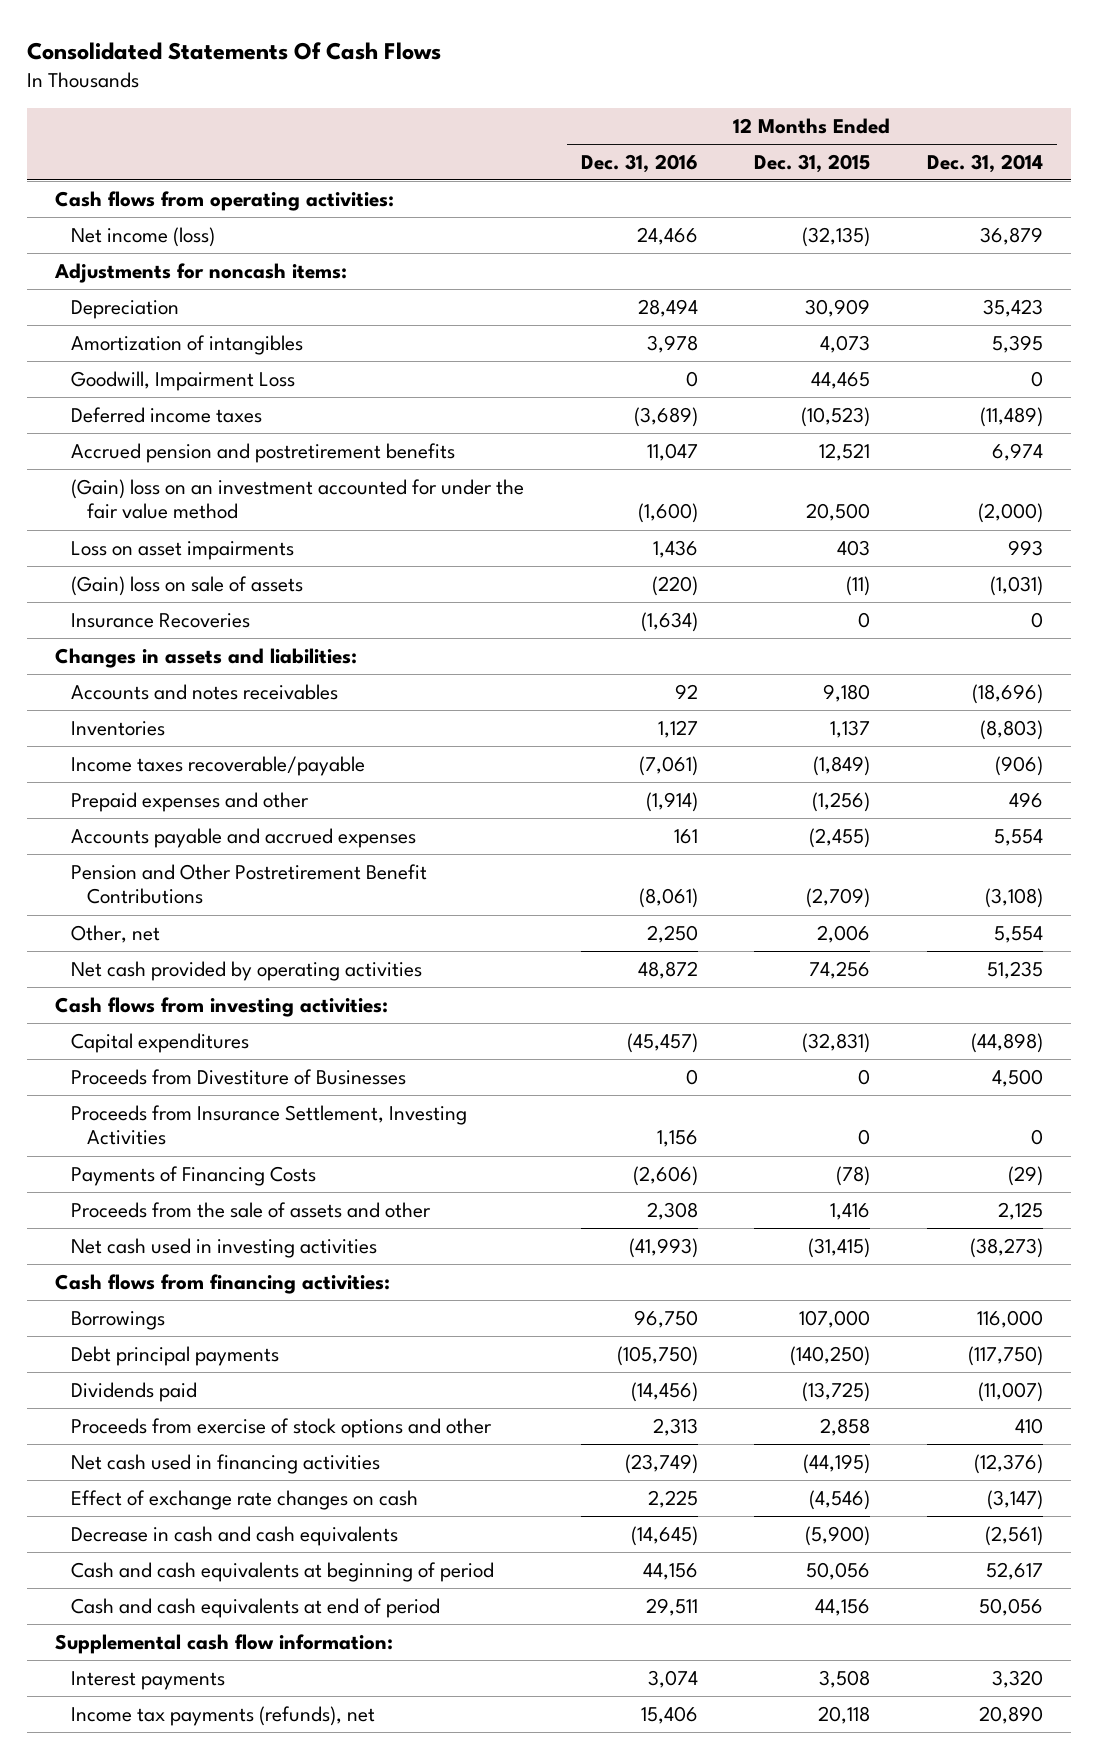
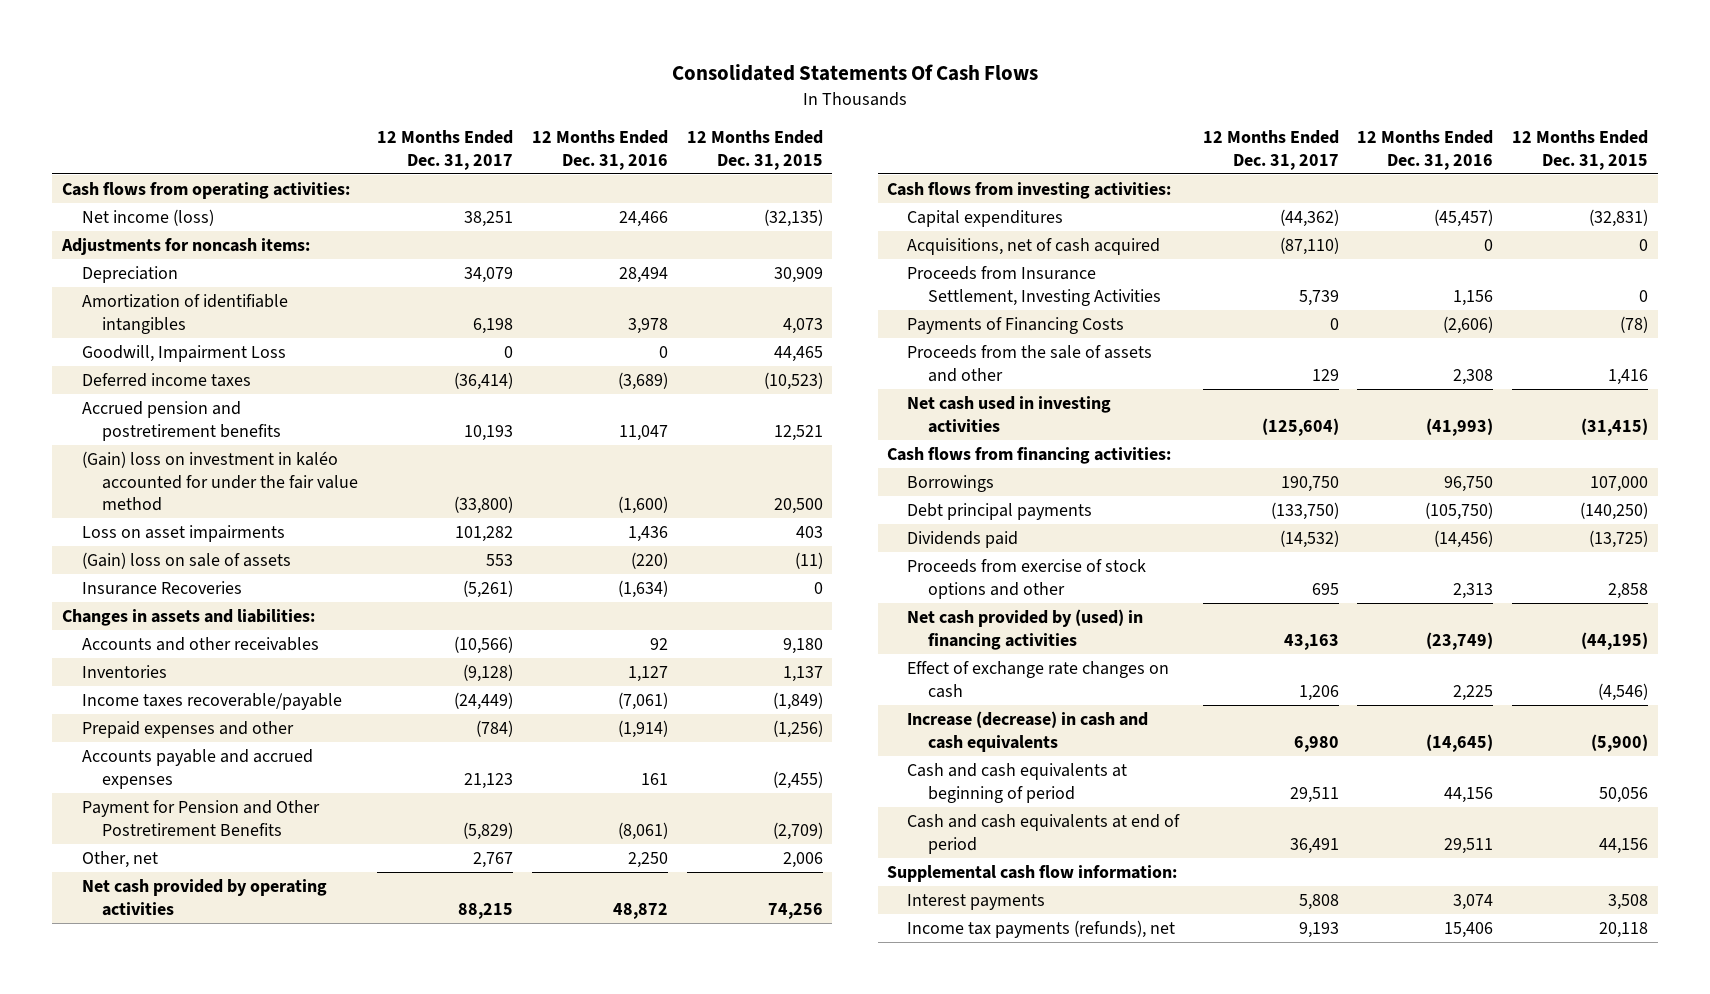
- | 12 Months Ended Dec. 31, 2016 | 12 Months Ended Dec. 31, 2015 | 12 Months Ended Dec. 31, 2014
+ | 12 Months Ended Dec. 31, 2017 | 12 Months Ended Dec. 31, 2016 | 12 Months Ended Dec. 31, 2015
- Amortization of intangibles | 3,978 | 4,073 | 5,395
+ Amortization of identifiable intangibles | 6,198 | 3,978 | 4,073
- (Gain) loss on an investment accounted for under the fair value method | (1,600) | 20,500 | (2,000)
+ (Gain) loss on investment in kaléo accounted for under the fair value method | (33,800) | (1,600) | 20,500
- Accounts and notes receivables | 92 | 9,180 | (18,696)
+ Accounts and other receivables | (10,566) | 92 | 9,180
- Pension and Other Postretirement Benefit Contributions | (8,061) | (2,709) | (3,108)
+ Payment for Pension and Other Postretirement Benefits | (5,829) | (8,061) | (2,709)
- Proceeds from Divestiture of Businesses | 0 | 0 | 4,500
+ Acquisitions, net of cash acquired | (87,110) | 0 | 0
- Net cash used in financing activities | (23,749) | (44,195) | (12,376)
+ Net cash provided by (used) in financing activities | 43,163 | (23,749) | (44,195)
- Decrease in cash and cash equivalents | (14,645) | (5,900) | (2,561)
+ Increase (decrease) in cash and cash equivalents | 6,980 | (14,645) | (5,900)

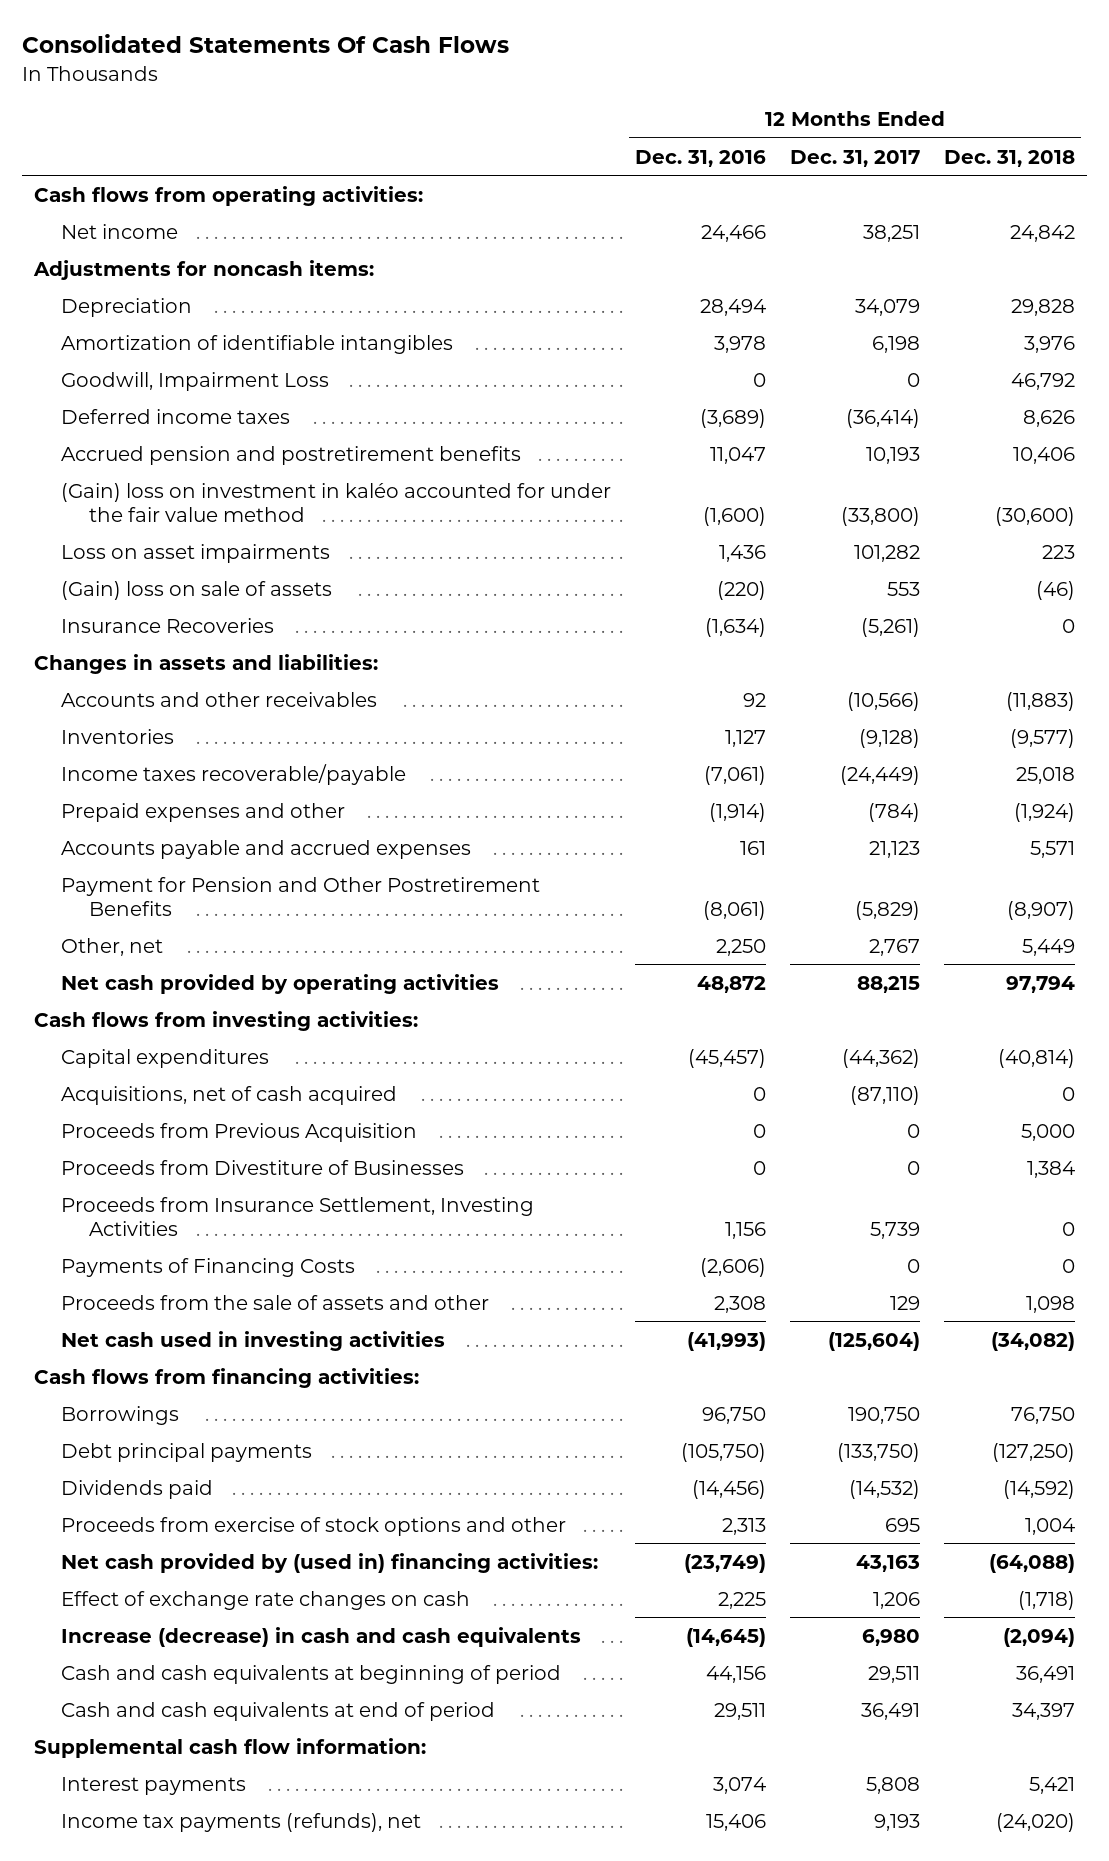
- | 12 Months Ended Dec. 31, 2017 | 12 Months Ended Dec. 31, 2016 | 12 Months Ended Dec. 31, 2015
+ | 12 Months Ended Dec. 31, 2016 | 12 Months Ended Dec. 31, 2017 | 12 Months Ended Dec. 31, 2018
- Net income (loss) | 38,251 | 24,466 | (32,135)
+ Net income | 24,466 | 38,251 | 24,842
+ Proceeds from Previous Acquisition | 0 | 0 | 5,000
+ Proceeds from Divestiture of Businesses | 0 | 0 | 1,384
- Net cash provided by (used) in financing activities | 43,163 | (23,749) | (44,195)
+ Net cash provided by (used in) financing activities: | (23,749) | 43,163 | (64,088)

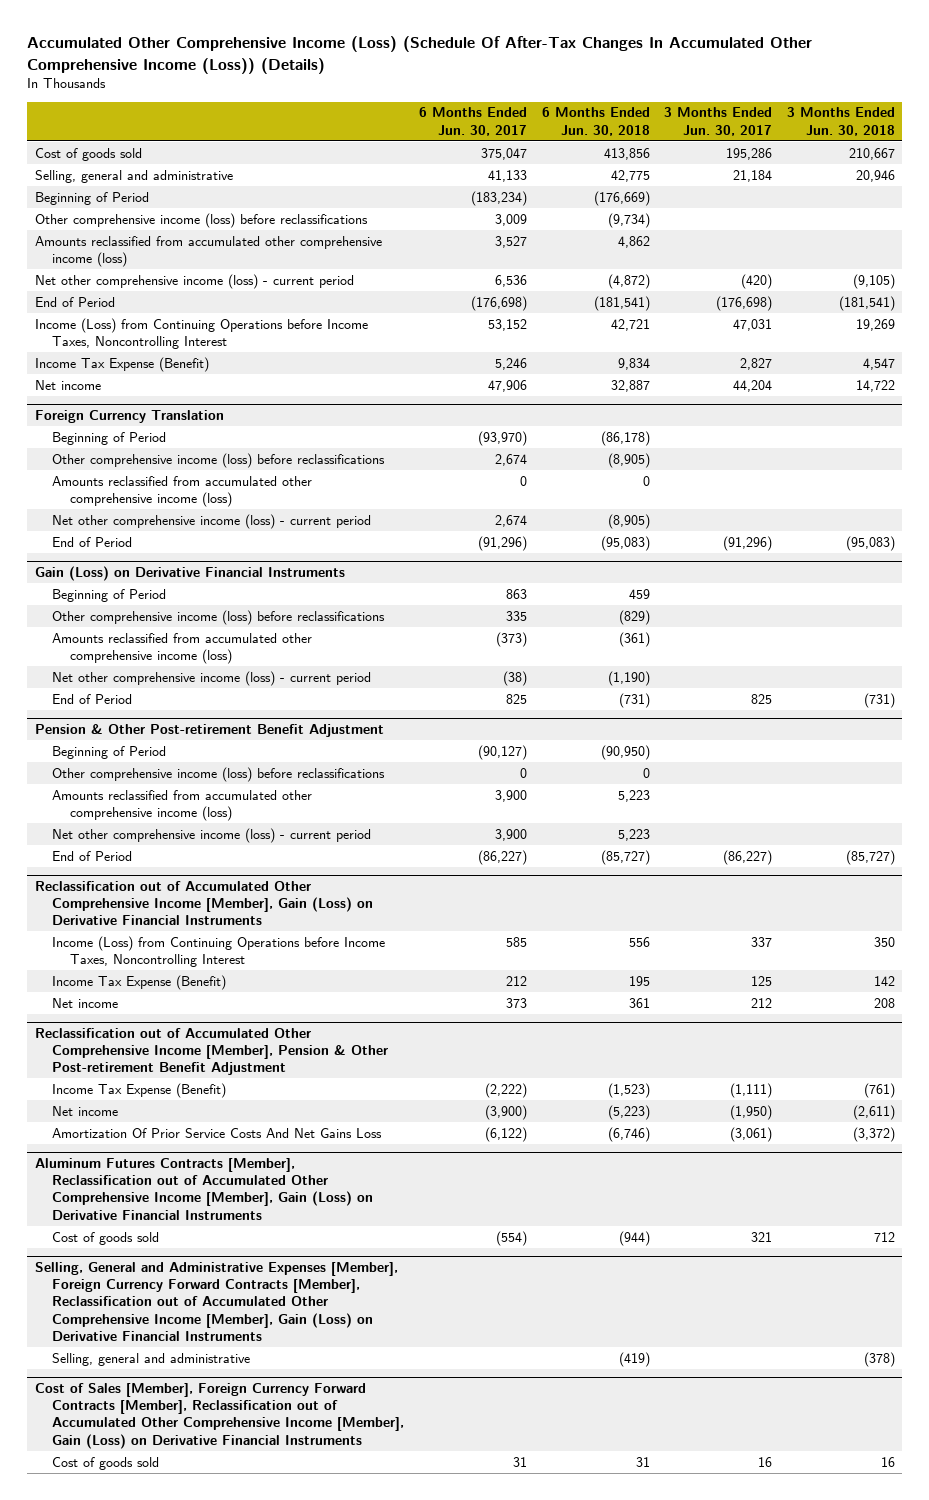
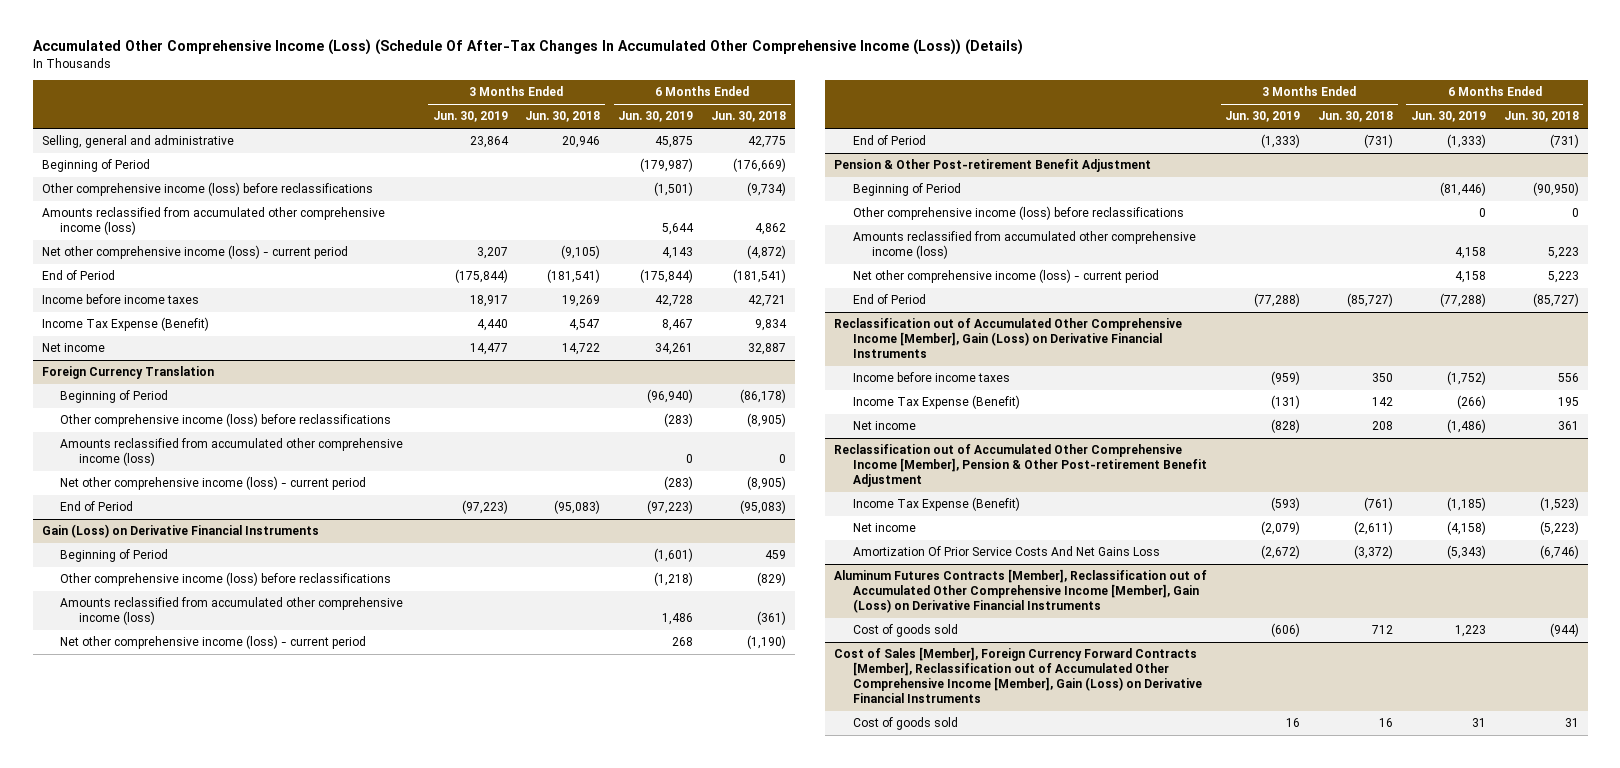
- | 6 Months Ended Jun. 30, 2017 | 6 Months Ended Jun. 30, 2018 | 3 Months Ended Jun. 30, 2017 | 3 Months Ended Jun. 30, 2018
+ | 3 Months Ended Jun. 30, 2019 | 3 Months Ended Jun. 30, 2018 | 6 Months Ended Jun. 30, 2019 | 6 Months Ended Jun. 30, 2018
- Cost of goods sold | 375,047 | 413,856 | 195,286 | 210,667
- Income (Loss) from Continuing Operations before Income Taxes, Noncontrolling Interest | 53,152 | 42,721 | 47,031 | 19,269
+ Income before income taxes | 18,917 | 19,269 | 42,728 | 42,721
@ Reclassification out of Accumulated Other Comprehensive Income [Member], Gain (Loss) on Derivative Financial Instruments
- Income (Loss) from Continuing Operations before Income Taxes, Noncontrolling Interest | 585 | 556 | 337 | 350
+ Income before income taxes | (959) | 350 | (1,752) | 556
- Selling, General and Administrative Expenses [Member], Foreign Currency Forward Contracts [Member], Reclassification out of Accumulated Other Comprehensive Income [Member], Gain (Loss) on Derivative Financial Instruments
- Selling, general and administrative | | (419) | | (378)

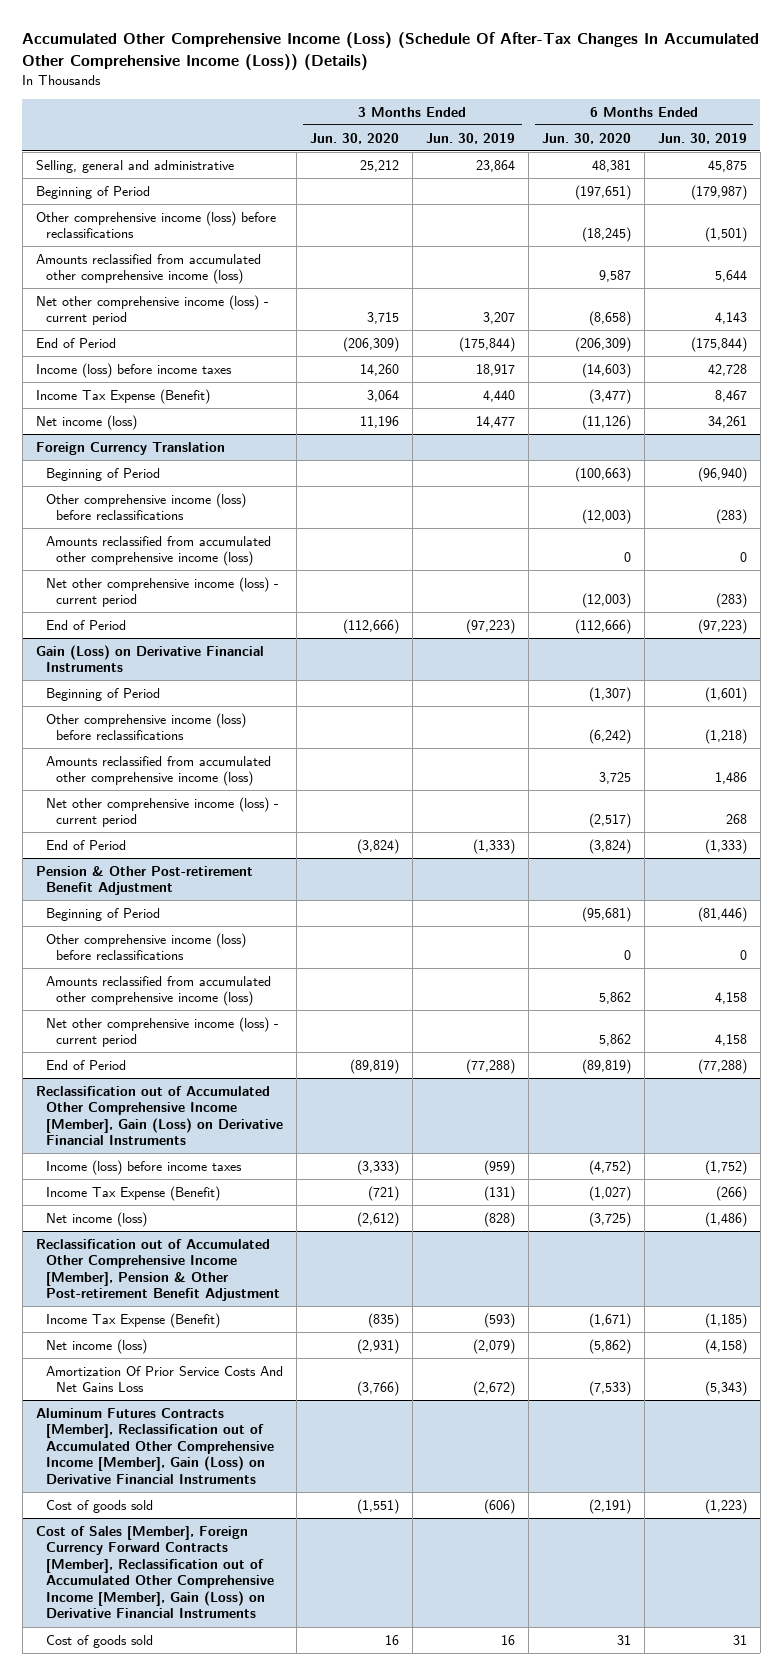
- | 3 Months Ended Jun. 30, 2019 | 3 Months Ended Jun. 30, 2018 | 6 Months Ended Jun. 30, 2019 | 6 Months Ended Jun. 30, 2018
+ | 3 Months Ended Jun. 30, 2020 | 3 Months Ended Jun. 30, 2019 | 6 Months Ended Jun. 30, 2020 | 6 Months Ended Jun. 30, 2019
- Income before income taxes | 18,917 | 19,269 | 42,728 | 42,721
+ Income (loss) before income taxes | 14,260 | 18,917 | (14,603) | 42,728
- Net income | 14,477 | 14,722 | 34,261 | 32,887
+ Net income (loss) | 11,196 | 14,477 | (11,126) | 34,261
@ Reclassification out of Accumulated Other Comprehensive Income [Member], Gain (Loss) on Derivative Financial Instruments
- Income before income taxes | (959) | 350 | (1,752) | 556
+ Income (loss) before income taxes | (3,333) | (959) | (4,752) | (1,752)
- Net income | (828) | 208 | (1,486) | 361
+ Net income (loss) | (2,612) | (828) | (3,725) | (1,486)
@ Reclassification out of Accumulated Other Comprehensive Income [Member], Pension & Other Post-retirement Benefit Adjustment
- Net income | (2,079) | (2,611) | (4,158) | (5,223)
+ Net income (loss) | (2,931) | (2,079) | (5,862) | (4,158)
@ Aluminum Futures Contracts [Member], Reclassification out of Accumulated Other Comprehensive Income [Member], Gain (Loss) on Derivative Financial Instruments
- Cost of goods sold | (606) | 712 | 1,223 | (944)
+ Cost of goods sold | (1,551) | (606) | (2,191) | (1,223)

